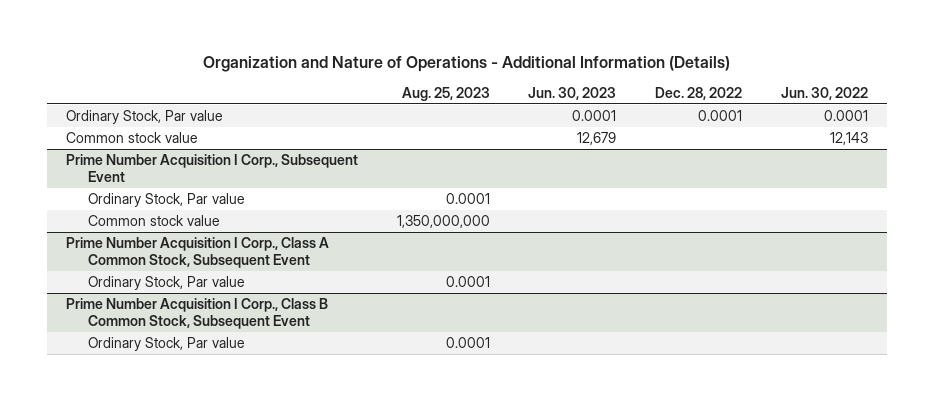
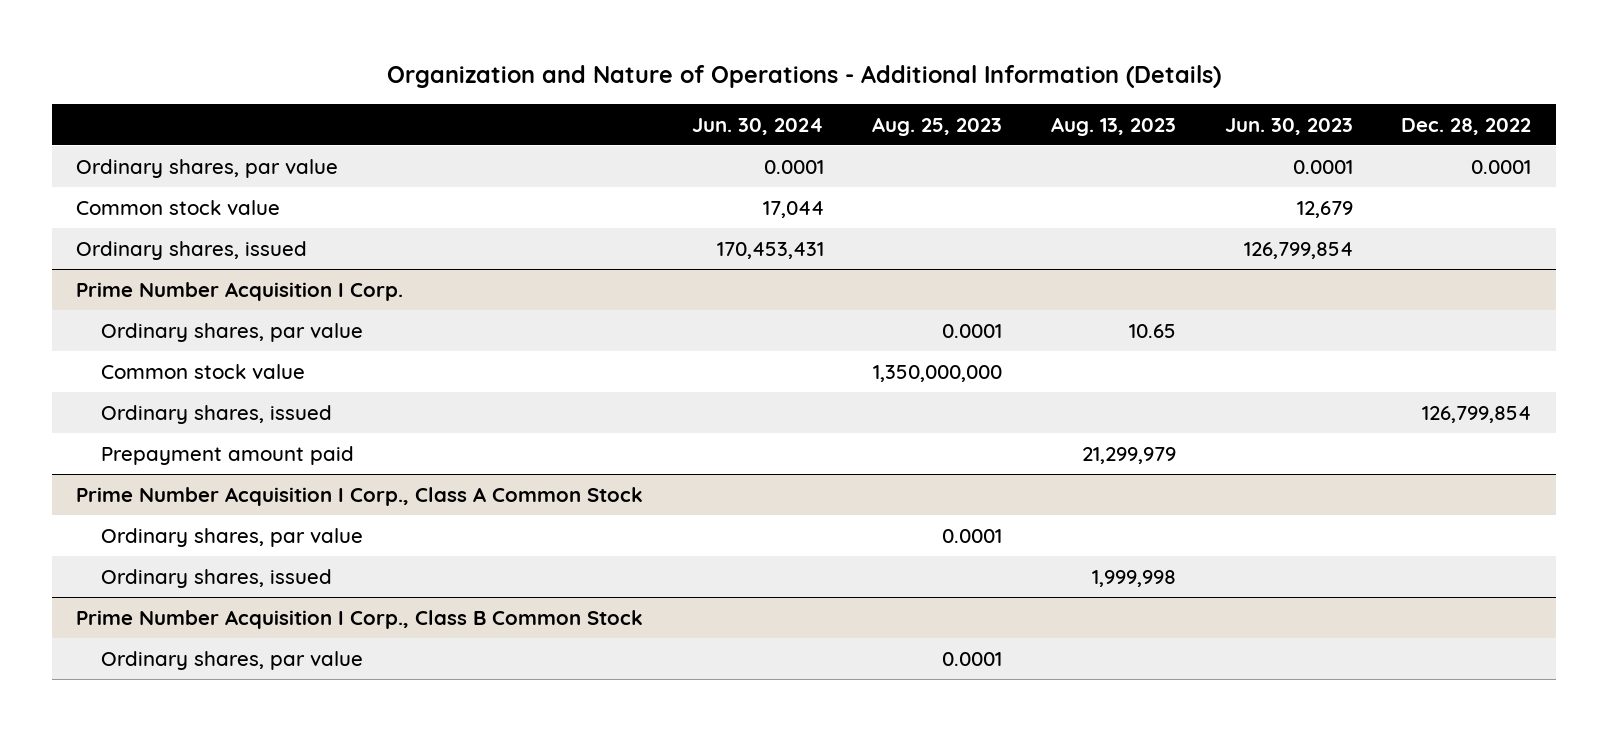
- | Aug. 25, 2023 | Jun. 30, 2023 | Dec. 28, 2022 | Jun. 30, 2022
+ | Jun. 30, 2024 | Aug. 25, 2023 | Aug. 13, 2023 | Jun. 30, 2023 | Dec. 28, 2022
- Ordinary Stock, Par value | | 0.0001 | 0.0001 | 0.0001
+ Ordinary shares, par value | 0.0001 | | | 0.0001 | 0.0001
- Prime Number Acquisition I Corp., Subsequent Event
- Ordinary Stock, Par value | 0.0001 | | |
+ Ordinary shares, issued | 170,453,431 | | | 126,799,854 |
+ Prime Number Acquisition I Corp.
+ Ordinary shares, par value | | 0.0001 | 10.65 | |
- Prime Number Acquisition I Corp., Class A Common Stock, Subsequent Event
- Ordinary Stock, Par value | 0.0001 | | |
- Prime Number Acquisition I Corp., Class B Common Stock, Subsequent Event
- Ordinary Stock, Par value | 0.0001 | | |
+ Ordinary shares, issued | | | | | 126,799,854
+ Prepayment amount paid | | | 21,299,979 | |
+ Prime Number Acquisition I Corp., Class A Common Stock
+ Ordinary shares, par value | | 0.0001 | | |
+ Ordinary shares, issued | | | 1,999,998 | |
+ Prime Number Acquisition I Corp., Class B Common Stock
+ Ordinary shares, par value | | 0.0001 | | |

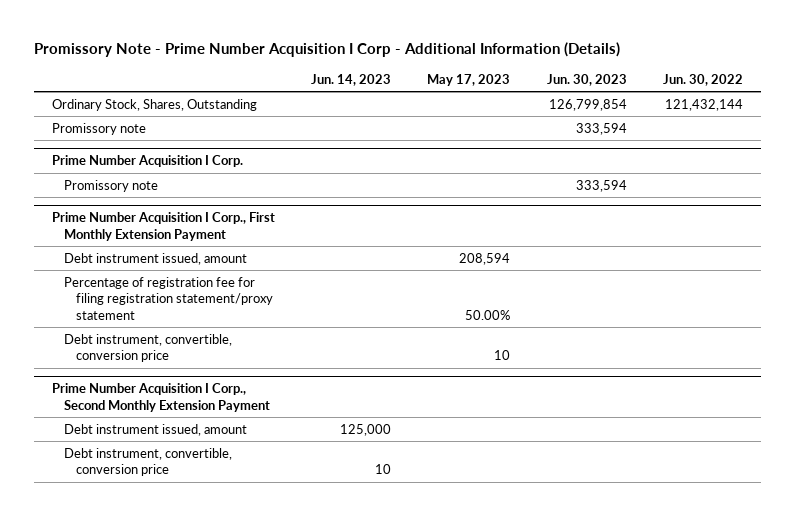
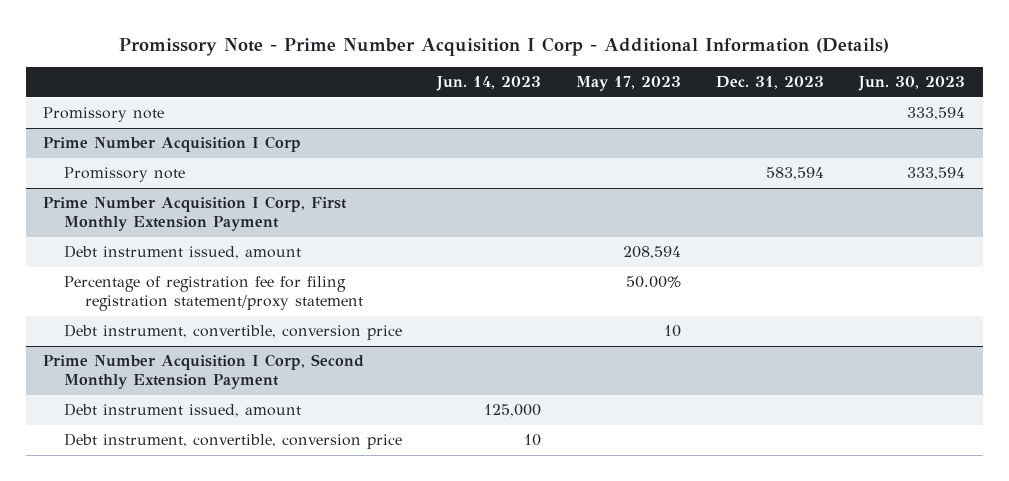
- | Jun. 14, 2023 | May 17, 2023 | Jun. 30, 2023 | Jun. 30, 2022
+ | Jun. 14, 2023 | May 17, 2023 | Dec. 31, 2023 | Jun. 30, 2023
- Ordinary Stock, Shares, Outstanding | | | 126,799,854 | 121,432,144
- Prime Number Acquisition I Corp.
+ Prime Number Acquisition I Corp
- Prime Number Acquisition I Corp., First Monthly Extension Payment
+ Prime Number Acquisition I Corp, First Monthly Extension Payment
- Prime Number Acquisition I Corp., Second Monthly Extension Payment
+ Prime Number Acquisition I Corp, Second Monthly Extension Payment

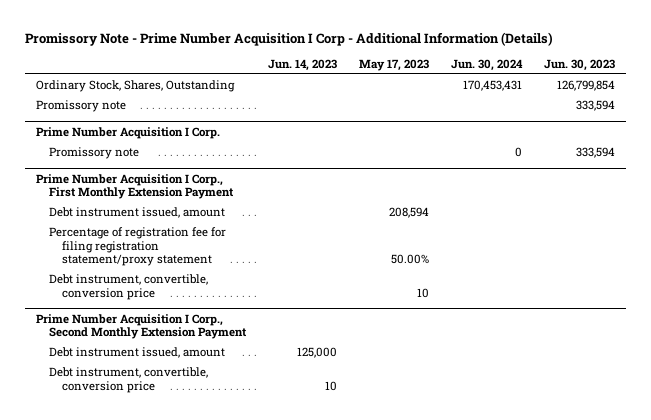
- | Jun. 14, 2023 | May 17, 2023 | Dec. 31, 2023 | Jun. 30, 2023
+ | Jun. 14, 2023 | May 17, 2023 | Jun. 30, 2024 | Jun. 30, 2023
+ Ordinary Stock, Shares, Outstanding | | | 170,453,431 | 126,799,854
- Prime Number Acquisition I Corp
+ Prime Number Acquisition I Corp.
- Prime Number Acquisition I Corp, First Monthly Extension Payment
+ Prime Number Acquisition I Corp., First Monthly Extension Payment
- Prime Number Acquisition I Corp, Second Monthly Extension Payment
+ Prime Number Acquisition I Corp., Second Monthly Extension Payment

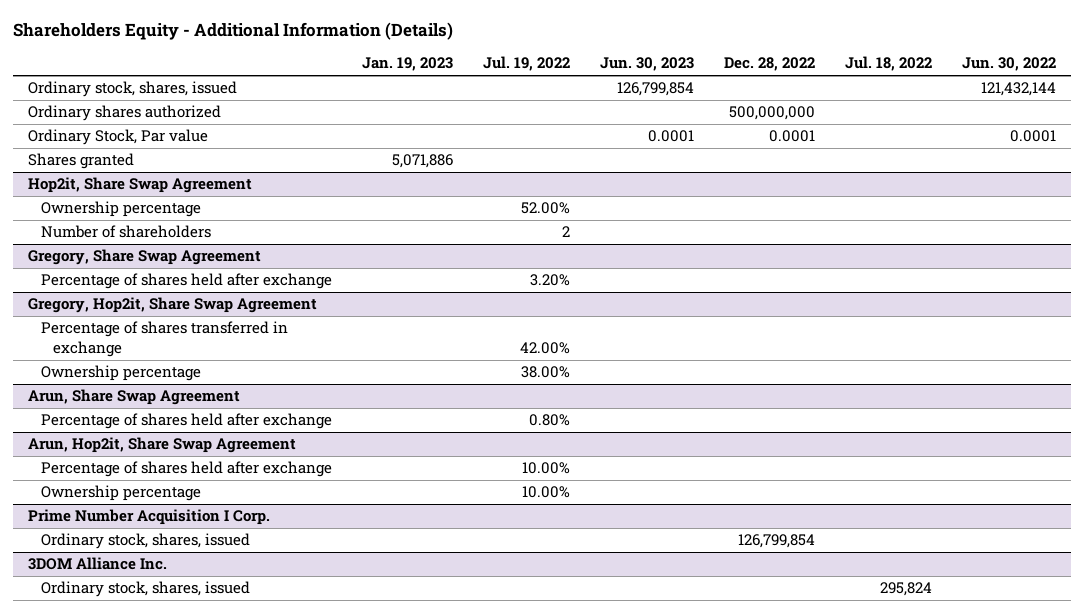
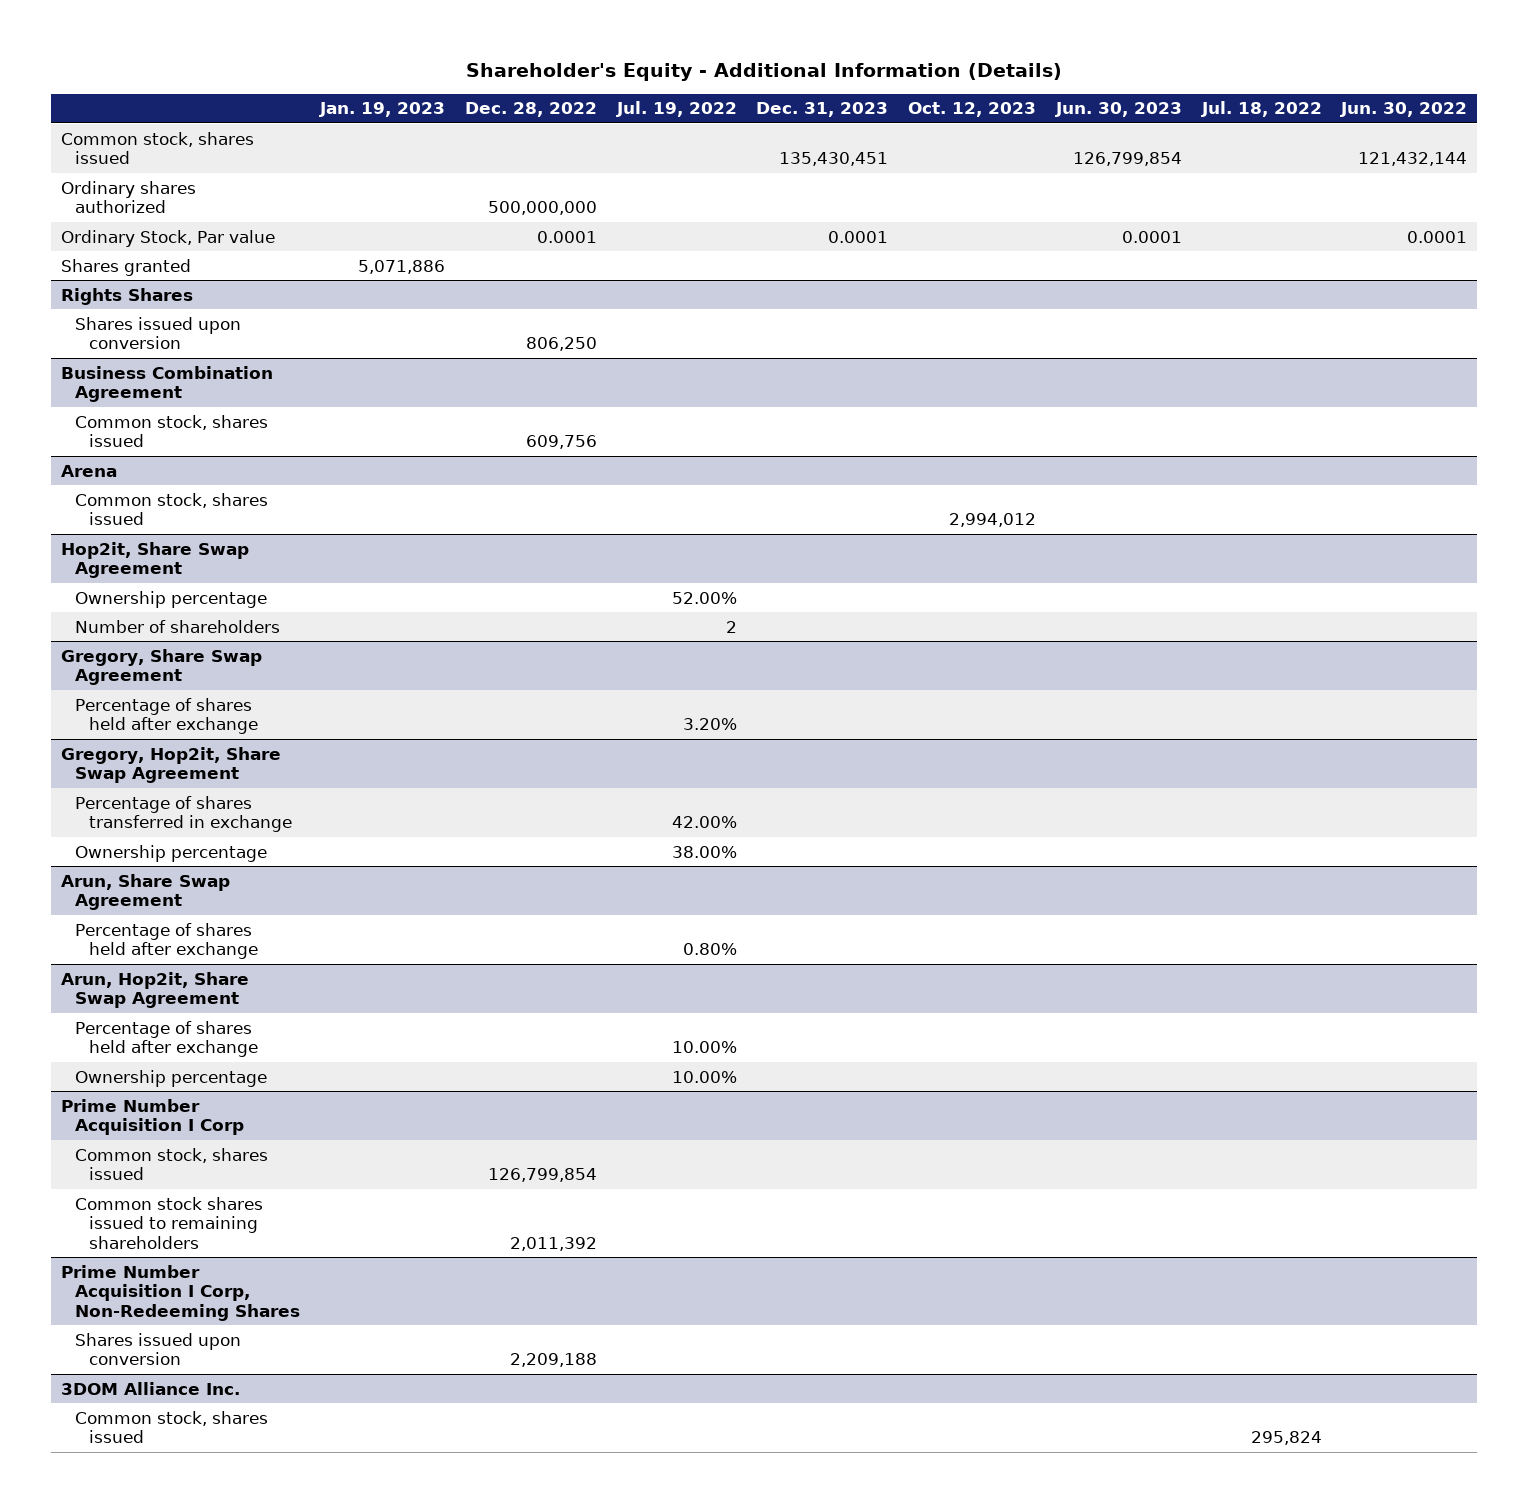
- Shareholders Equity - Additional Information (Details)
+ Shareholder's Equity - Additional Information (Details)
- | Jan. 19, 2023 | Jul. 19, 2022 | Jun. 30, 2023 | Dec. 28, 2022 | Jul. 18, 2022 | Jun. 30, 2022
+ | Jan. 19, 2023 | Dec. 28, 2022 | Jul. 19, 2022 | Dec. 31, 2023 | Oct. 12, 2023 | Jun. 30, 2023 | Jul. 18, 2022 | Jun. 30, 2022
- Ordinary stock, shares, issued | | | 126,799,854 | | | 121,432,144
+ Common stock, shares issued | | | | 135,430,451 | | 126,799,854 | | 121,432,144
+ Rights Shares
+ Shares issued upon conversion | | 806,250 | | | | | |
+ Business Combination Agreement
+ Common stock, shares issued | | 609,756 | | | | | |
+ Arena
+ Common stock, shares issued | | | | | 2,994,012 | | |
- Prime Number Acquisition I Corp.
- Ordinary stock, shares, issued | | | | 126,799,854 | |
+ Prime Number Acquisition I Corp
+ Common stock, shares issued | | 126,799,854 | | | | | |
+ Common stock shares issued to remaining shareholders | | 2,011,392 | | | | | |
+ Prime Number Acquisition I Corp, Non-Redeeming Shares
+ Shares issued upon conversion | | 2,209,188 | | | | | |
@ 3DOM Alliance Inc.
- Ordinary stock, shares, issued | | | | | 295,824 |
+ Common stock, shares issued | | | | | | | 295,824 |

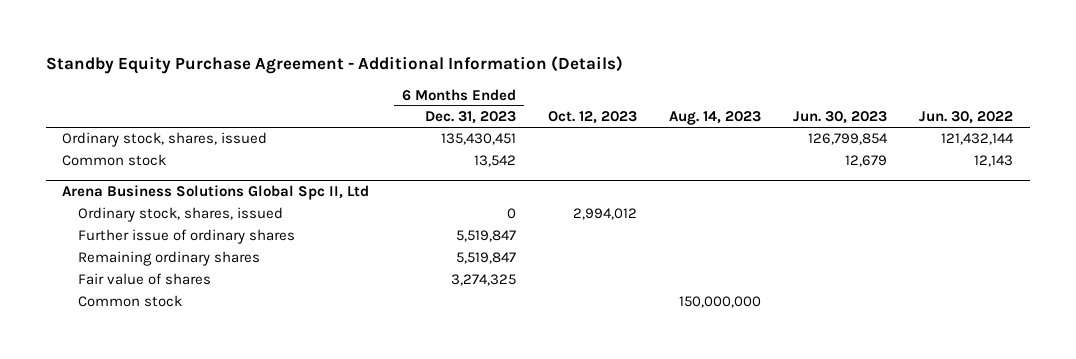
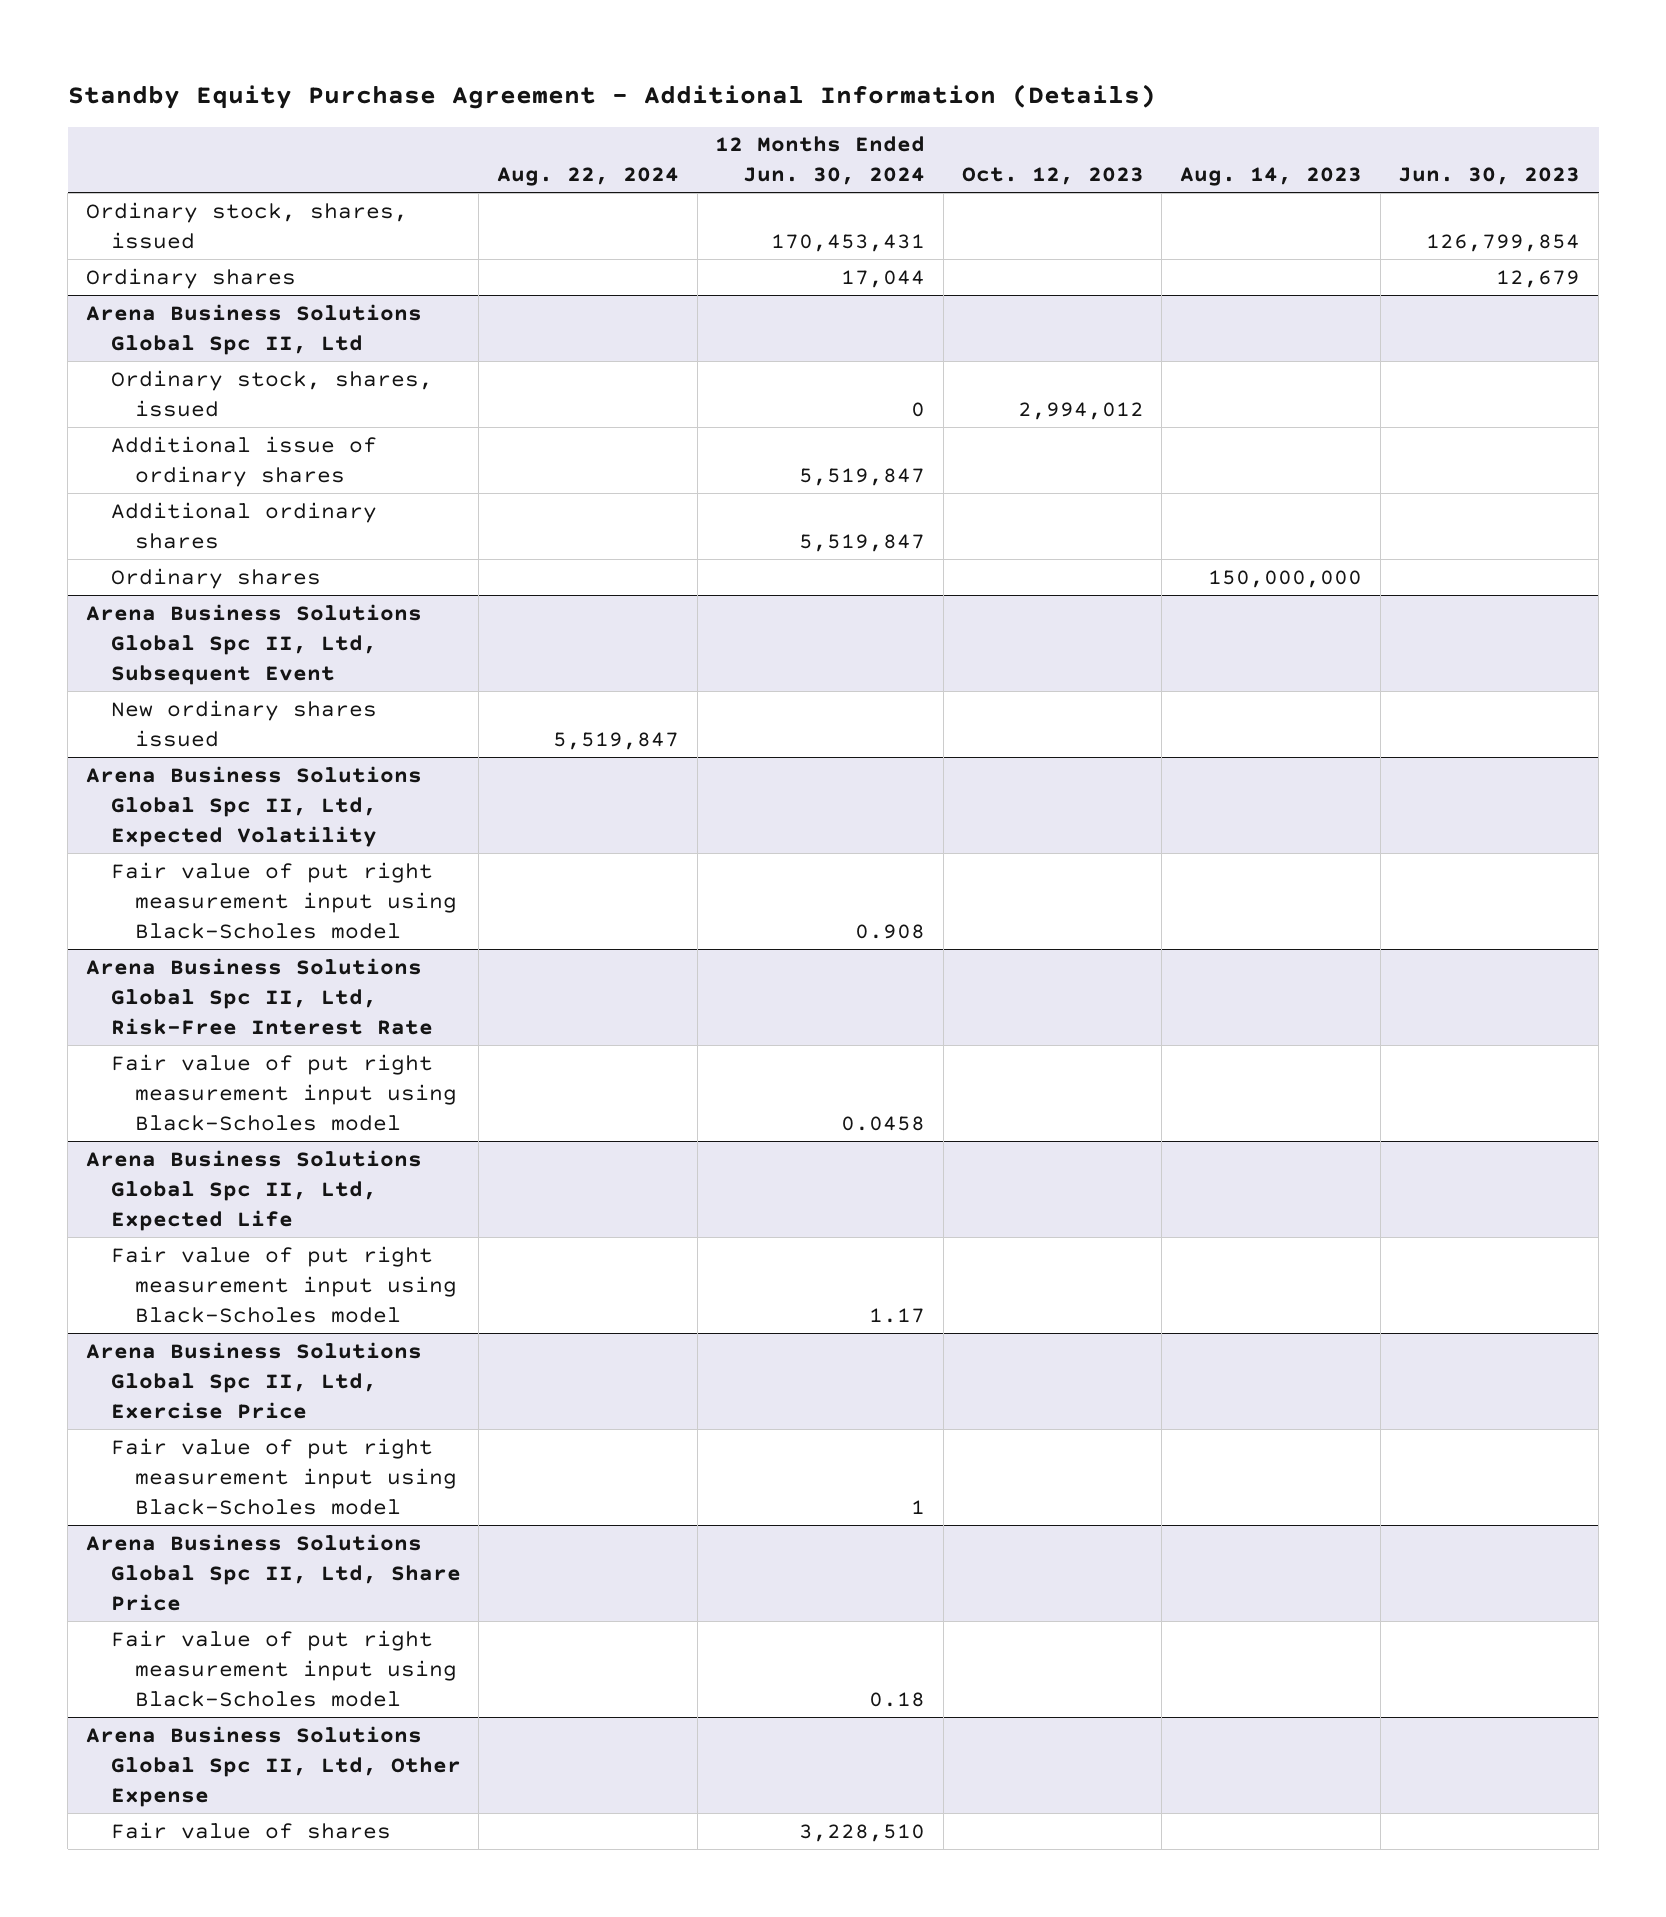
- | 6 Months Ended Dec. 31, 2023 | Oct. 12, 2023 | Aug. 14, 2023 | Jun. 30, 2023 | Jun. 30, 2022
+ | Aug. 22, 2024 | 12 Months Ended Jun. 30, 2024 | Oct. 12, 2023 | Aug. 14, 2023 | Jun. 30, 2023
- Common stock | 13,542 | | | 12,679 | 12,143
+ Ordinary shares | | 17,044 | | | 12,679
@ Arena Business Solutions Global Spc II, Ltd
- Further issue of ordinary shares | 5,519,847 | | | |
- Remaining ordinary shares | 5,519,847 | | | |
- Fair value of shares | 3,274,325 | | | |
- Common stock | | | 150,000,000 | |
+ Additional issue of ordinary shares | | 5,519,847 | | |
+ Additional ordinary shares | | 5,519,847 | | |
+ Ordinary shares | | | | 150,000,000 |
+ Arena Business Solutions Global Spc II, Ltd, Subsequent Event
+ New ordinary shares issued | 5,519,847 | | | |
+ Arena Business Solutions Global Spc II, Ltd, Expected Volatility
+ Fair value of put right measurement input using Black-Scholes model | | 0.908 | | |
+ Arena Business Solutions Global Spc II, Ltd, Risk-Free Interest Rate
+ Fair value of put right measurement input using Black-Scholes model | | 0.0458 | | |
+ Arena Business Solutions Global Spc II, Ltd, Expected Life
+ Fair value of put right measurement input using Black-Scholes model | | 1.17 | | |
+ Arena Business Solutions Global Spc II, Ltd, Exercise Price
+ Fair value of put right measurement input using Black-Scholes model | | 1 | | |
+ Arena Business Solutions Global Spc II, Ltd, Share Price
+ Fair value of put right measurement input using Black-Scholes model | | 0.18 | | |
+ Arena Business Solutions Global Spc II, Ltd, Other Expense
+ Fair value of shares | | 3,228,510 | | |

